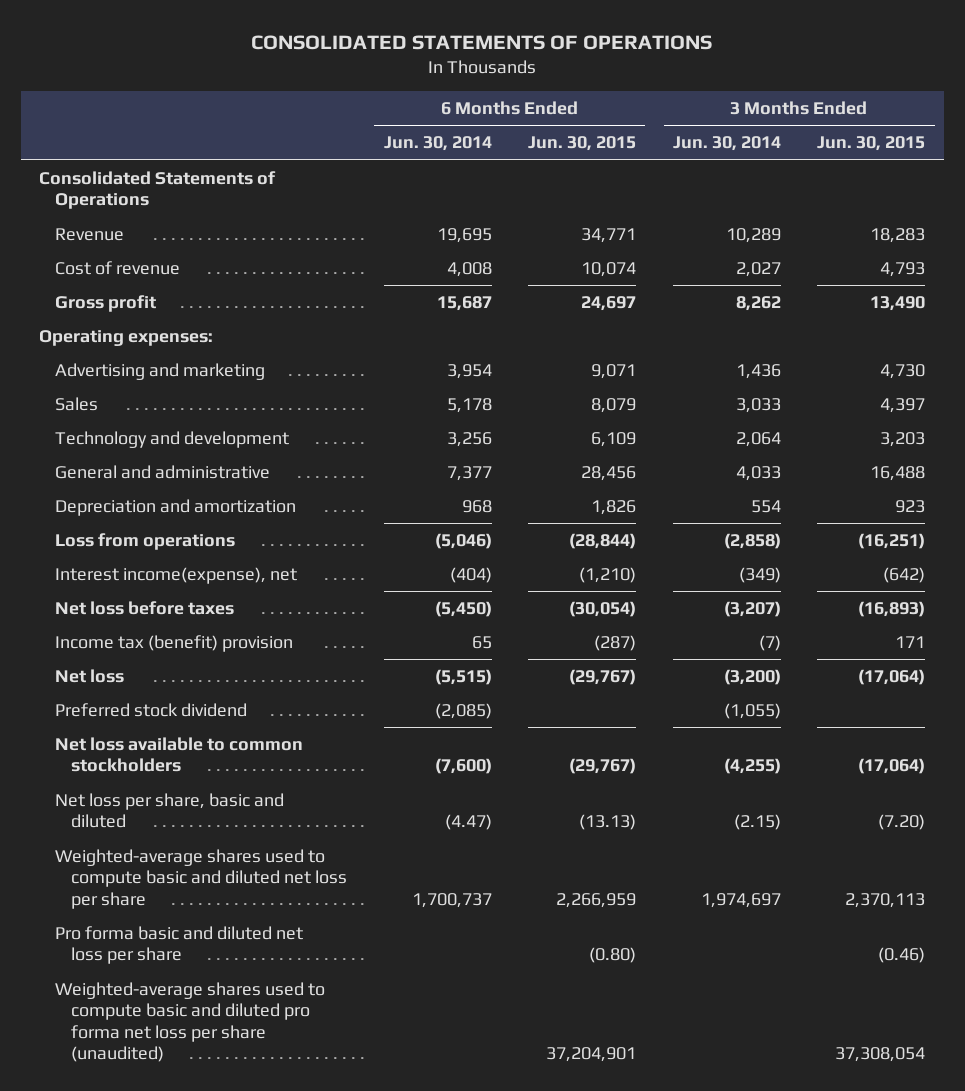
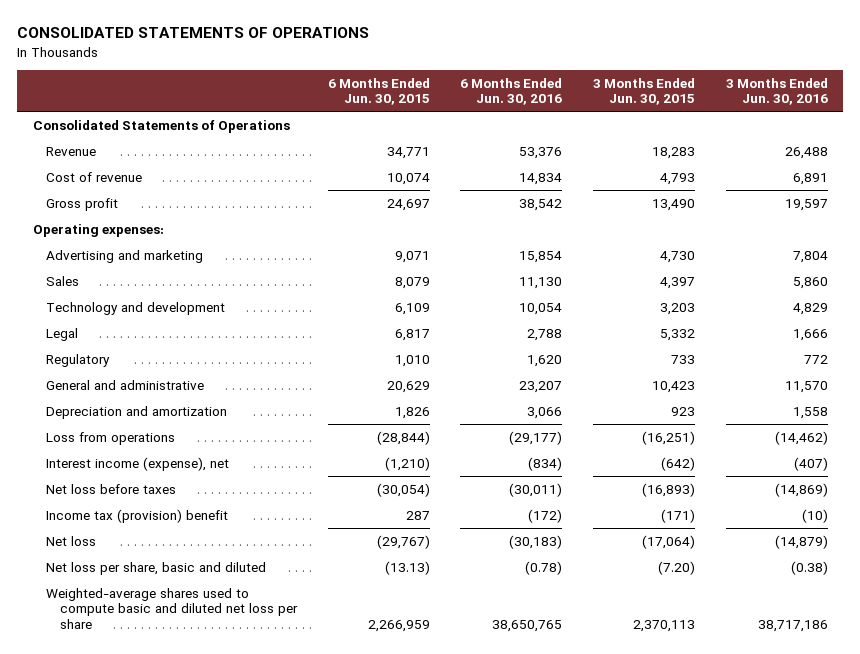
- | 6 Months Ended Jun. 30, 2014 | 6 Months Ended Jun. 30, 2015 | 3 Months Ended Jun. 30, 2014 | 3 Months Ended Jun. 30, 2015
+ | 6 Months Ended Jun. 30, 2015 | 6 Months Ended Jun. 30, 2016 | 3 Months Ended Jun. 30, 2015 | 3 Months Ended Jun. 30, 2016
- General and administrative | 7,377 | 28,456 | 4,033 | 16,488
+ Legal | 6,817 | 2,788 | 5,332 | 1,666
+ Regulatory | 1,010 | 1,620 | 733 | 772
+ General and administrative | 20,629 | 23,207 | 10,423 | 11,570
- Interest income(expense), net | (404) | (1,210) | (349) | (642)
+ Interest income (expense), net | (1,210) | (834) | (642) | (407)
- Income tax (benefit) provision | 65 | (287) | (7) | 171
+ Income tax (provision) benefit | 287 | (172) | (171) | (10)
- Preferred stock dividend | (2,085) | | (1,055) |
- Net loss available to common stockholders | (7,600) | (29,767) | (4,255) | (17,064)
- Pro forma basic and diluted net loss per share | | (0.80) | | (0.46)
- Weighted-average shares used to compute basic and diluted pro forma net loss per share (unaudited) | | 37,204,901 | | 37,308,054

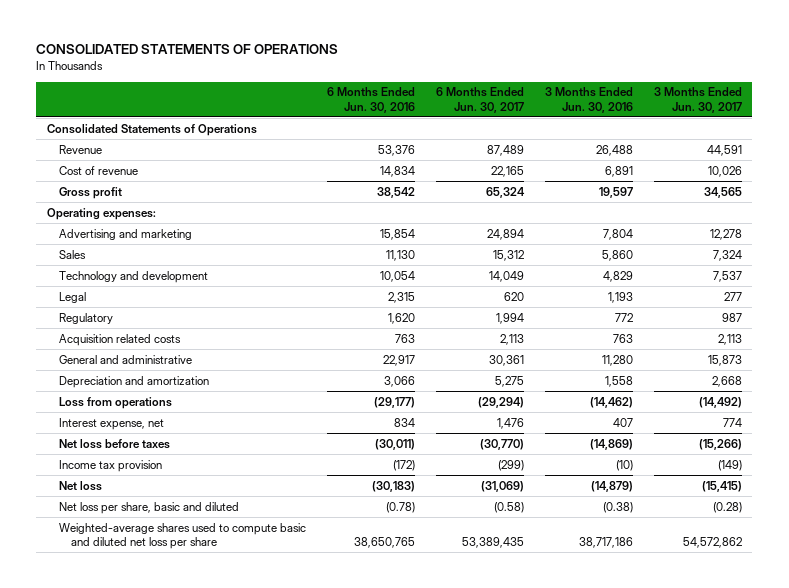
- | 6 Months Ended Jun. 30, 2015 | 6 Months Ended Jun. 30, 2016 | 3 Months Ended Jun. 30, 2015 | 3 Months Ended Jun. 30, 2016
+ | 6 Months Ended Jun. 30, 2016 | 6 Months Ended Jun. 30, 2017 | 3 Months Ended Jun. 30, 2016 | 3 Months Ended Jun. 30, 2017
- Legal | 6,817 | 2,788 | 5,332 | 1,666
+ Legal | 2,315 | 620 | 1,193 | 277
- General and administrative | 20,629 | 23,207 | 10,423 | 11,570
+ Acquisition related costs | 763 | 2,113 | 763 | 2,113
+ General and administrative | 22,917 | 30,361 | 11,280 | 15,873
- Interest income (expense), net | (1,210) | (834) | (642) | (407)
+ Interest expense, net | 834 | 1,476 | 407 | 774
- Income tax (provision) benefit | 287 | (172) | (171) | (10)
+ Income tax provision | (172) | (299) | (10) | (149)

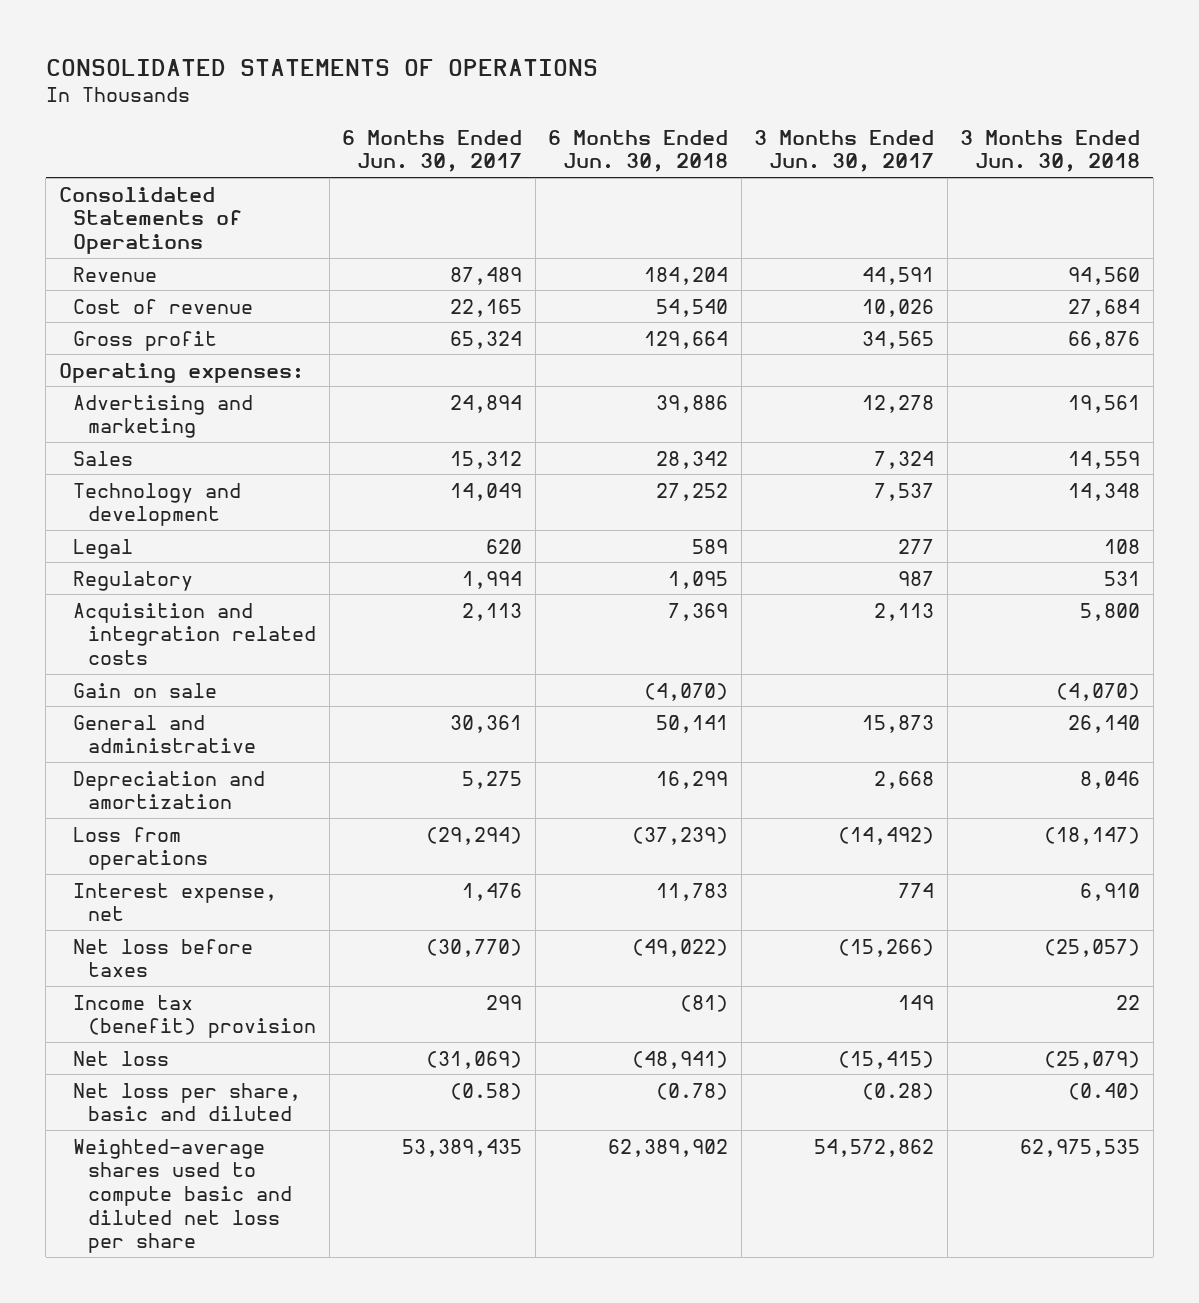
- | 6 Months Ended Jun. 30, 2016 | 6 Months Ended Jun. 30, 2017 | 3 Months Ended Jun. 30, 2016 | 3 Months Ended Jun. 30, 2017
+ | 6 Months Ended Jun. 30, 2017 | 6 Months Ended Jun. 30, 2018 | 3 Months Ended Jun. 30, 2017 | 3 Months Ended Jun. 30, 2018
- Acquisition related costs | 763 | 2,113 | 763 | 2,113
+ Acquisition and integration related costs | 2,113 | 7,369 | 2,113 | 5,800
+ Gain on sale | | (4,070) | | (4,070)
- Income tax provision | (172) | (299) | (10) | (149)
+ Income tax (benefit) provision | 299 | (81) | 149 | 22

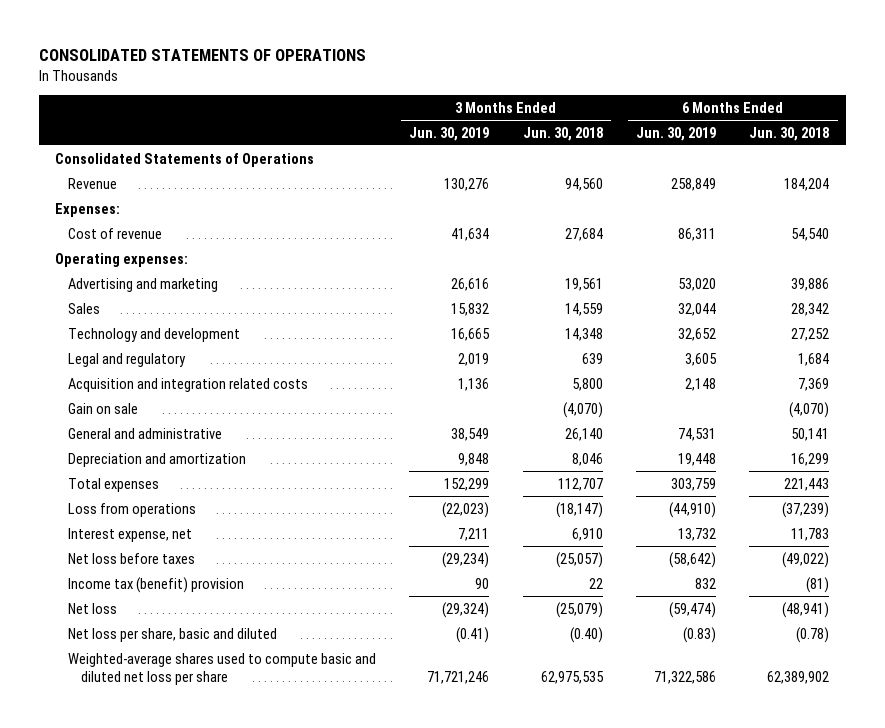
- | 6 Months Ended Jun. 30, 2017 | 6 Months Ended Jun. 30, 2018 | 3 Months Ended Jun. 30, 2017 | 3 Months Ended Jun. 30, 2018
+ | 3 Months Ended Jun. 30, 2019 | 3 Months Ended Jun. 30, 2018 | 6 Months Ended Jun. 30, 2019 | 6 Months Ended Jun. 30, 2018
+ Expenses:
- Gross profit | 65,324 | 129,664 | 34,565 | 66,876
- Legal | 620 | 589 | 277 | 108
- Regulatory | 1,994 | 1,095 | 987 | 531
+ Legal and regulatory | 2,019 | 639 | 3,605 | 1,684
+ Total expenses | 152,299 | 112,707 | 303,759 | 221,443

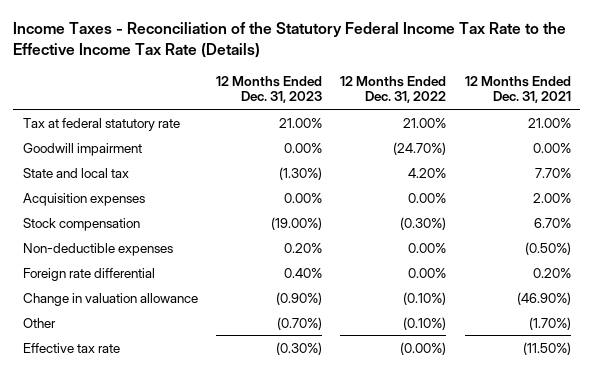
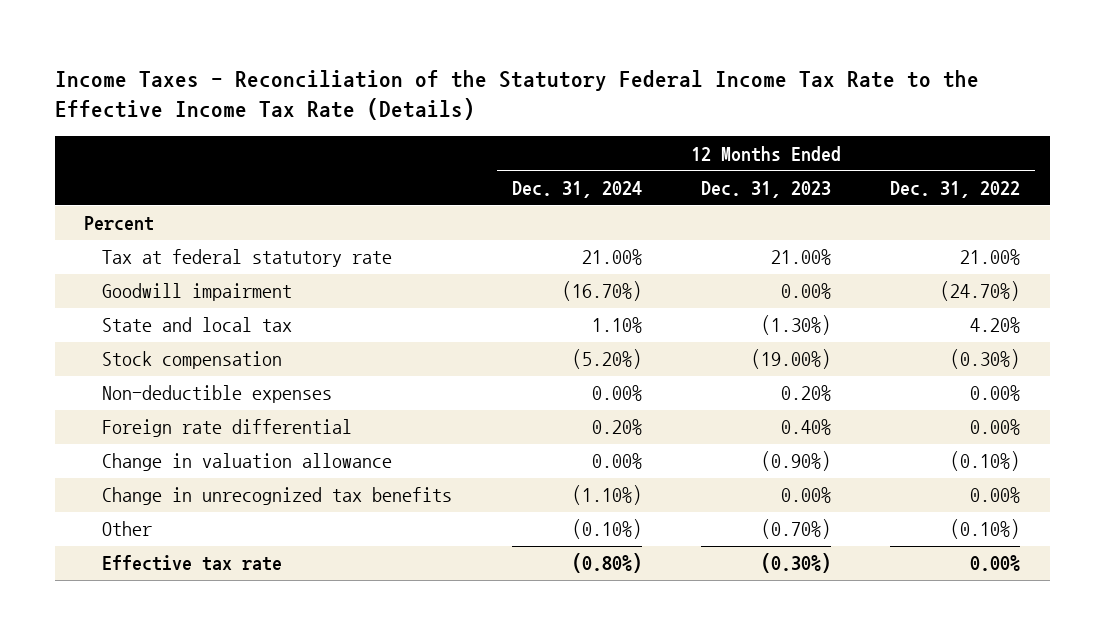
- | 12 Months Ended Dec. 31, 2023 | 12 Months Ended Dec. 31, 2022 | 12 Months Ended Dec. 31, 2021
+ | 12 Months Ended Dec. 31, 2024 | 12 Months Ended Dec. 31, 2023 | 12 Months Ended Dec. 31, 2022
+ Percent
- Acquisition expenses | 0.00% | 0.00% | 2.00%
+ Change in unrecognized tax benefits | (1.10%) | 0.00% | 0.00%
- Effective tax rate | (0.30%) | (0.00%) | (11.50%)
+ Effective tax rate | (0.80%) | (0.30%) | 0.00%

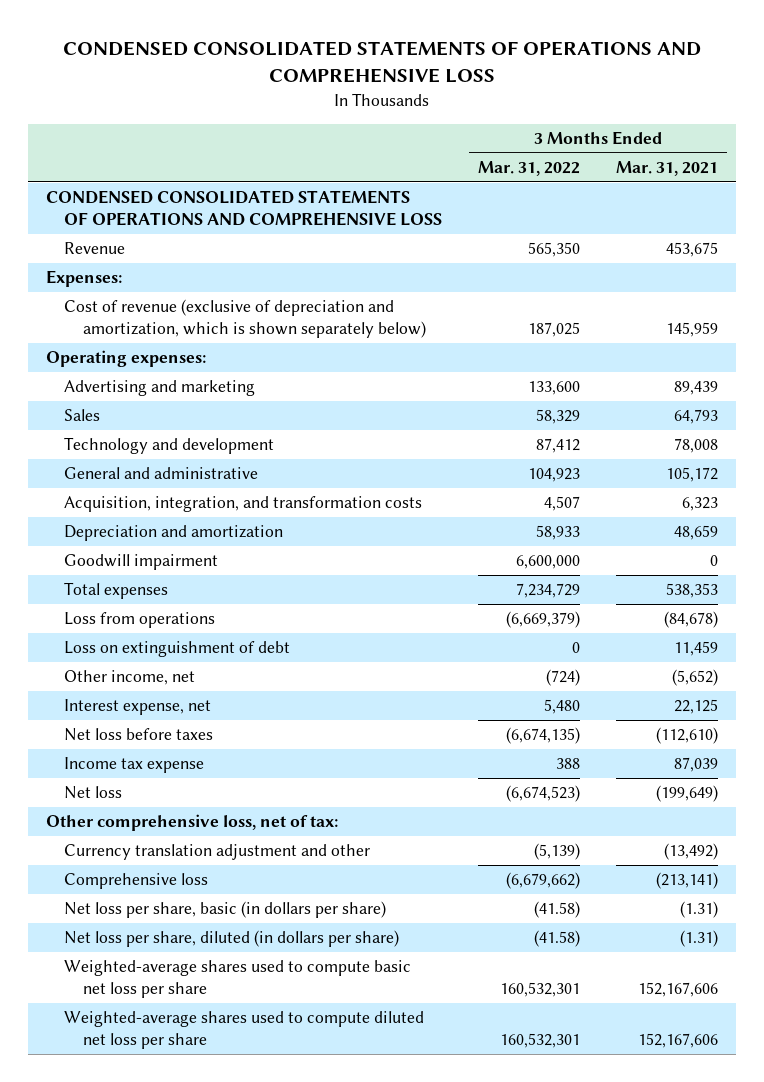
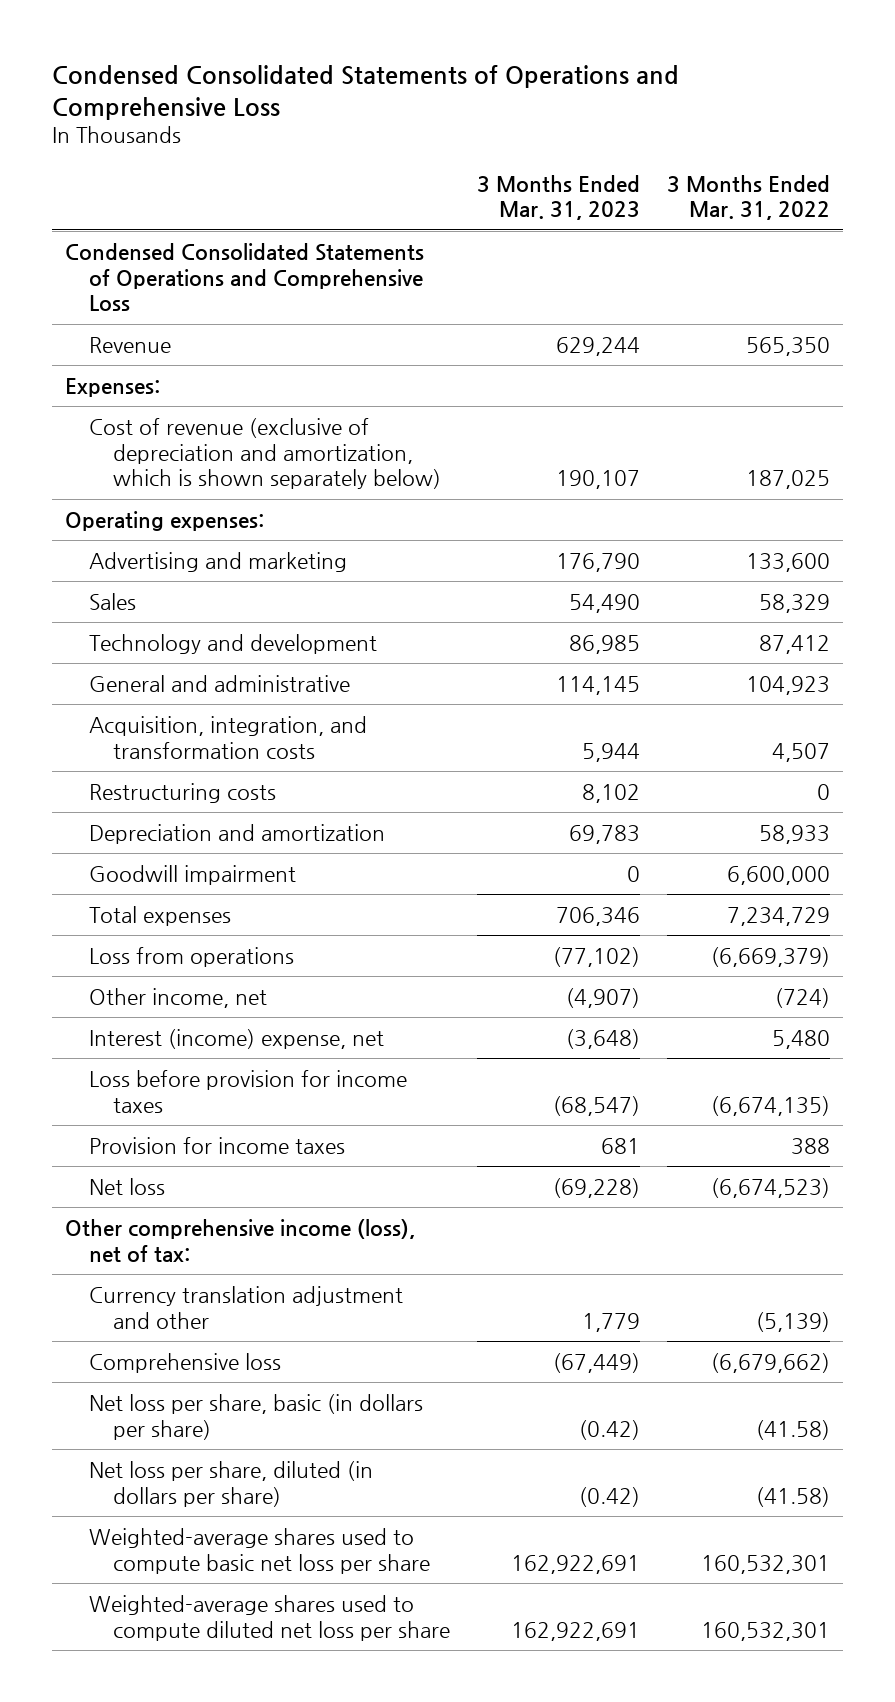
- CONDENSED CONSOLIDATED STATEMENTS OF OPERATIONS AND COMPREHENSIVE LOSS
+ Condensed Consolidated Statements of Operations and Comprehensive Loss
- | 3 Months Ended Mar. 31, 2022 | 3 Months Ended Mar. 31, 2021
+ | 3 Months Ended Mar. 31, 2023 | 3 Months Ended Mar. 31, 2022
- CONDENSED CONSOLIDATED STATEMENTS OF OPERATIONS AND COMPREHENSIVE LOSS
+ Condensed Consolidated Statements of Operations and Comprehensive Loss
+ Restructuring costs | 8,102 | 0
- Loss on extinguishment of debt | 0 | 11,459
- Interest expense, net | 5,480 | 22,125
- Net loss before taxes | (6,674,135) | (112,610)
- Income tax expense | 388 | 87,039
+ Interest (income) expense, net | (3,648) | 5,480
+ Loss before provision for income taxes | (68,547) | (6,674,135)
+ Provision for income taxes | 681 | 388
- Other comprehensive loss, net of tax:
+ Other comprehensive income (loss), net of tax:

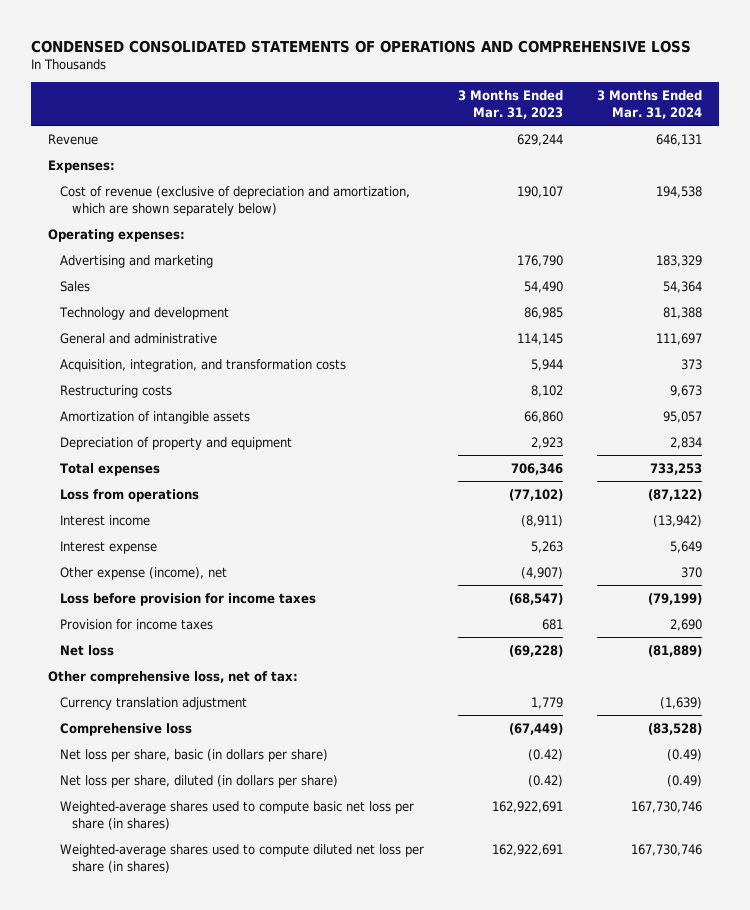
- Condensed Consolidated Statements of Operations and Comprehensive Loss
+ CONDENSED CONSOLIDATED STATEMENTS OF OPERATIONS AND COMPREHENSIVE LOSS
- | 3 Months Ended Mar. 31, 2023 | 3 Months Ended Mar. 31, 2022
+ | 3 Months Ended Mar. 31, 2023 | 3 Months Ended Mar. 31, 2024
- Condensed Consolidated Statements of Operations and Comprehensive Loss
- Cost of revenue (exclusive of depreciation and amortization, which is shown separately below) | 190,107 | 187,025
+ Cost of revenue (exclusive of depreciation and amortization, which are shown separately below) | 190,107 | 194,538
- Depreciation and amortization | 69,783 | 58,933
- Goodwill impairment | 0 | 6,600,000
+ Amortization of intangible assets | 66,860 | 95,057
+ Depreciation of property and equipment | 2,923 | 2,834
- Other income, net | (4,907) | (724)
- Interest (income) expense, net | (3,648) | 5,480
+ Interest income | (8,911) | (13,942)
+ Interest expense | 5,263 | 5,649
+ Other expense (income), net | (4,907) | 370
- Other comprehensive income (loss), net of tax:
- Currency translation adjustment and other | 1,779 | (5,139)
+ Other comprehensive loss, net of tax:
+ Currency translation adjustment | 1,779 | (1,639)
- Weighted-average shares used to compute basic net loss per share | 162,922,691 | 160,532,301
- Weighted-average shares used to compute diluted net loss per share | 162,922,691 | 160,532,301
+ Weighted-average shares used to compute basic net loss per share (in shares) | 162,922,691 | 167,730,746
+ Weighted-average shares used to compute diluted net loss per share (in shares) | 162,922,691 | 167,730,746

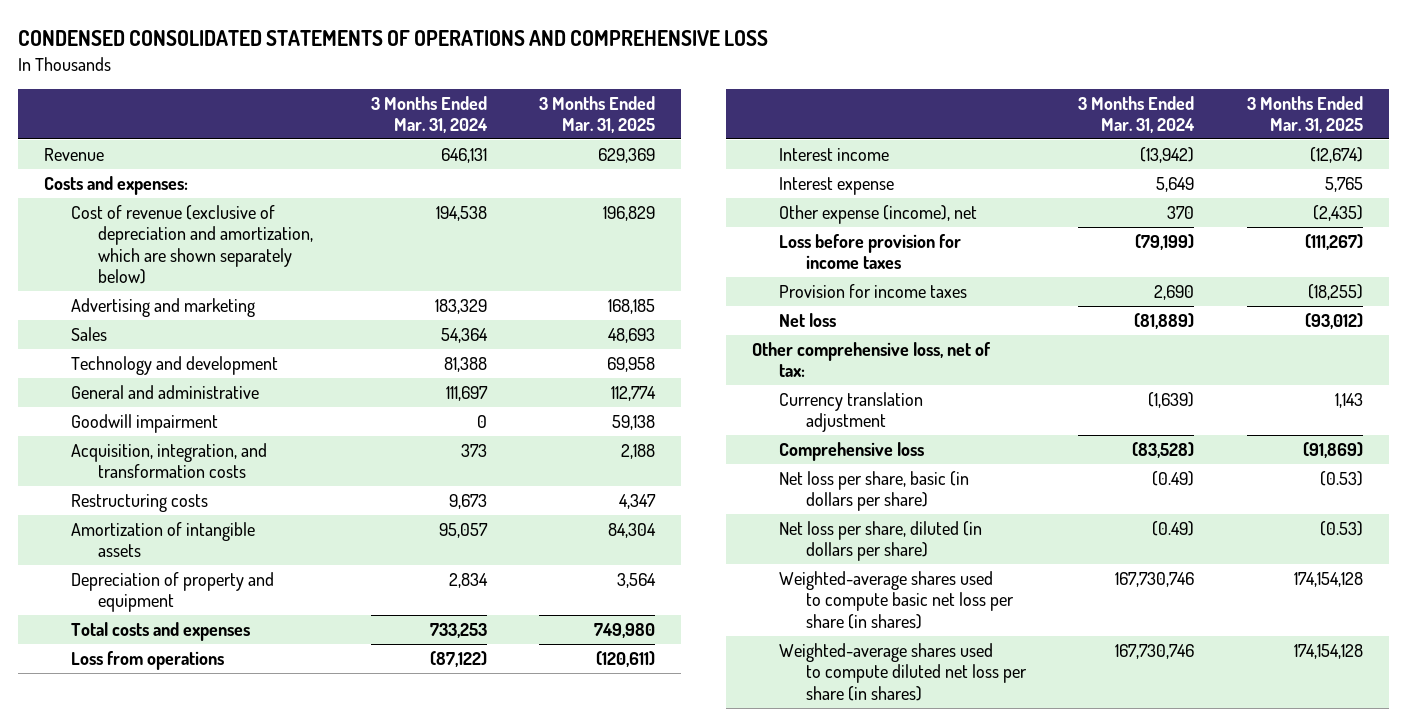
- | 3 Months Ended Mar. 31, 2023 | 3 Months Ended Mar. 31, 2024
+ | 3 Months Ended Mar. 31, 2024 | 3 Months Ended Mar. 31, 2025
- Expenses:
+ Costs and expenses:
- Operating expenses:
+ Goodwill impairment | 0 | 59,138
- Total expenses | 706,346 | 733,253
+ Total costs and expenses | 733,253 | 749,980

